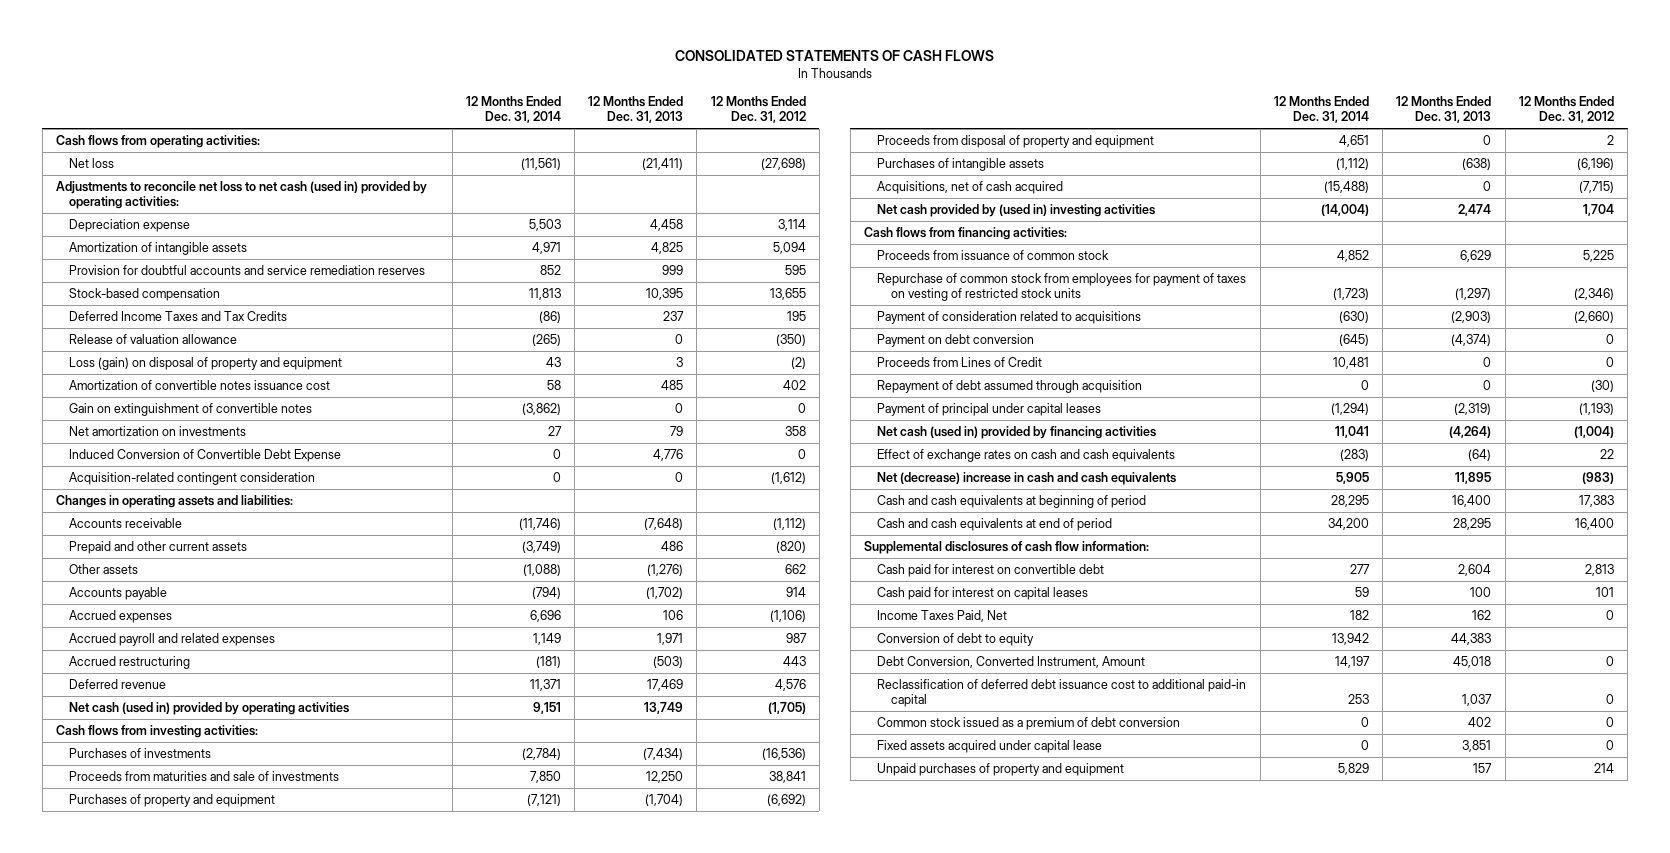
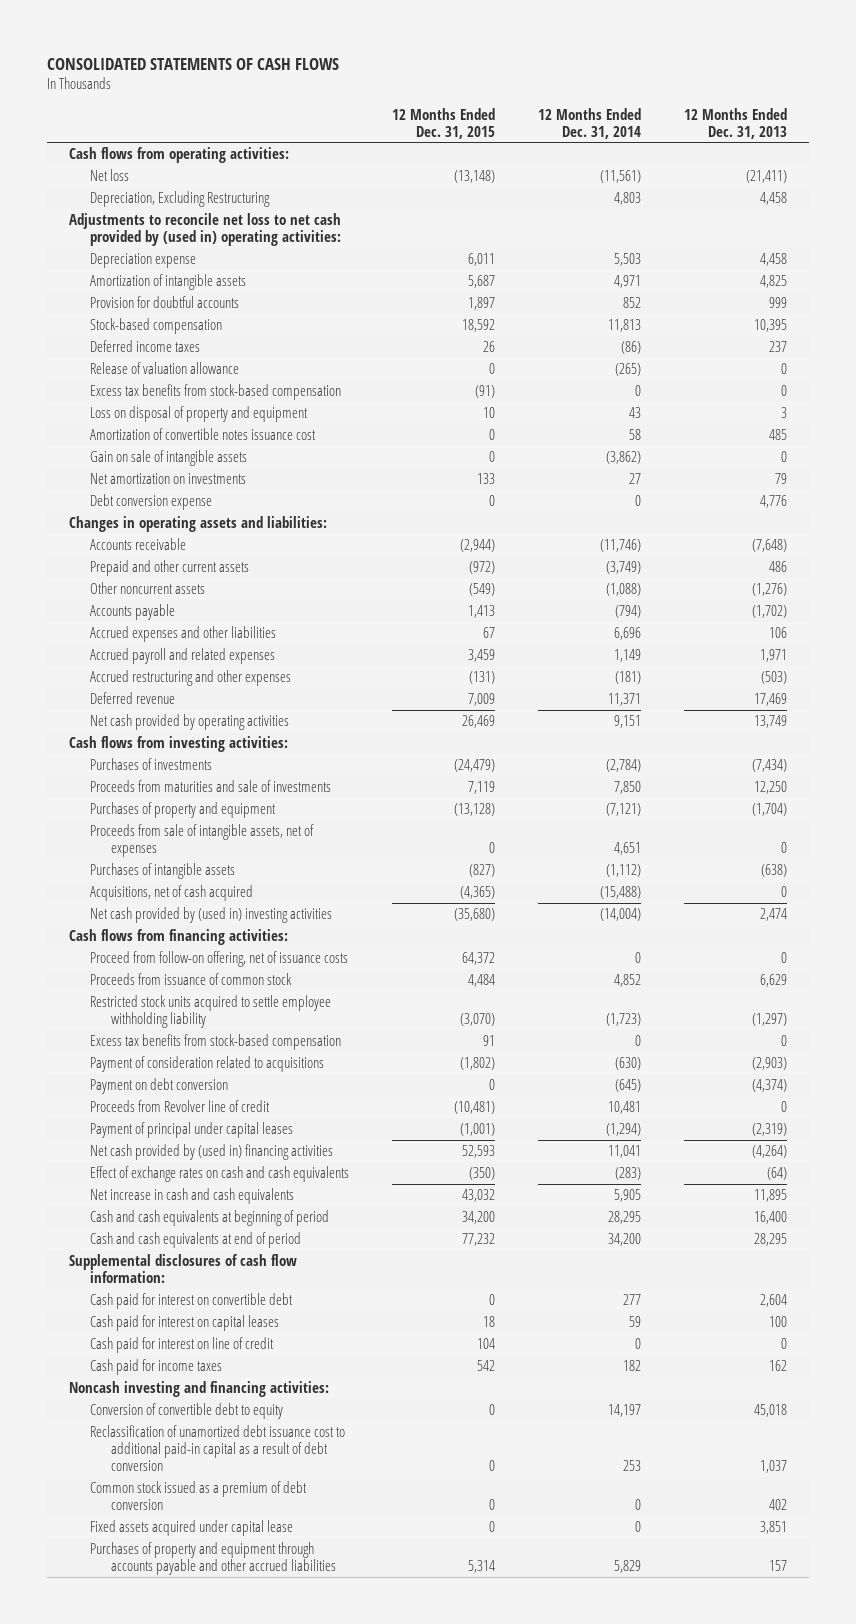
- | 12 Months Ended Dec. 31, 2014 | 12 Months Ended Dec. 31, 2013 | 12 Months Ended Dec. 31, 2012
+ | 12 Months Ended Dec. 31, 2015 | 12 Months Ended Dec. 31, 2014 | 12 Months Ended Dec. 31, 2013
- Adjustments to reconcile net loss to net cash (used in) provided by operating activities:
+ Depreciation, Excluding Restructuring | | 4,803 | 4,458
+ Adjustments to reconcile net loss to net cash provided by (used in) operating activities:
- Provision for doubtful accounts and service remediation reserves | 852 | 999 | 595
+ Provision for doubtful accounts | 1,897 | 852 | 999
- Deferred Income Taxes and Tax Credits | (86) | 237 | 195
+ Deferred income taxes | 26 | (86) | 237
- Loss (gain) on disposal of property and equipment | 43 | 3 | (2)
+ Excess tax benefits from stock-based compensation | (91) | 0 | 0
+ Loss on disposal of property and equipment | 10 | 43 | 3
- Gain on extinguishment of convertible notes | (3,862) | 0 | 0
+ Gain on sale of intangible assets | 0 | (3,862) | 0
- Induced Conversion of Convertible Debt Expense | 0 | 4,776 | 0
- Acquisition-related contingent consideration | 0 | 0 | (1,612)
+ Debt conversion expense | 0 | 0 | 4,776
- Other assets | (1,088) | (1,276) | 662
+ Other noncurrent assets | (549) | (1,088) | (1,276)
- Accrued expenses | 6,696 | 106 | (1,106)
+ Accrued expenses and other liabilities | 67 | 6,696 | 106
- Accrued restructuring | (181) | (503) | 443
+ Accrued restructuring and other expenses | (131) | (181) | (503)
- Net cash (used in) provided by operating activities | 9,151 | 13,749 | (1,705)
+ Net cash provided by operating activities | 26,469 | 9,151 | 13,749
- Proceeds from disposal of property and equipment | 4,651 | 0 | 2
+ Proceeds from sale of intangible assets, net of expenses | 0 | 4,651 | 0
+ Proceed from follow-on offering, net of issuance costs | 64,372 | 0 | 0
- Repurchase of common stock from employees for payment of taxes on vesting of restricted stock units | (1,723) | (1,297) | (2,346)
+ Restricted stock units acquired to settle employee withholding liability | (3,070) | (1,723) | (1,297)
+ Excess tax benefits from stock-based compensation | 91 | 0 | 0
- Proceeds from Lines of Credit | 10,481 | 0 | 0
- Repayment of debt assumed through acquisition | 0 | 0 | (30)
+ Proceeds from Revolver line of credit | (10,481) | 10,481 | 0
- Net cash (used in) provided by financing activities | 11,041 | (4,264) | (1,004)
+ Net cash provided by (used in) financing activities | 52,593 | 11,041 | (4,264)
- Net (decrease) increase in cash and cash equivalents | 5,905 | 11,895 | (983)
+ Net increase in cash and cash equivalents | 43,032 | 5,905 | 11,895
- Income Taxes Paid, Net | 182 | 162 | 0
- Conversion of debt to equity | 13,942 | 44,383 |
- Debt Conversion, Converted Instrument, Amount | 14,197 | 45,018 | 0
- Reclassification of deferred debt issuance cost to additional paid-in capital | 253 | 1,037 | 0
+ Cash paid for interest on line of credit | 104 | 0 | 0
+ Cash paid for income taxes | 542 | 182 | 162
+ Noncash investing and financing activities:
+ Conversion of convertible debt to equity | 0 | 14,197 | 45,018
+ Reclassification of unamortized debt issuance cost to additional paid-in capital as a result of debt conversion | 0 | 253 | 1,037
- Unpaid purchases of property and equipment | 5,829 | 157 | 214
+ Purchases of property and equipment through accounts payable and other accrued liabilities | 5,314 | 5,829 | 157

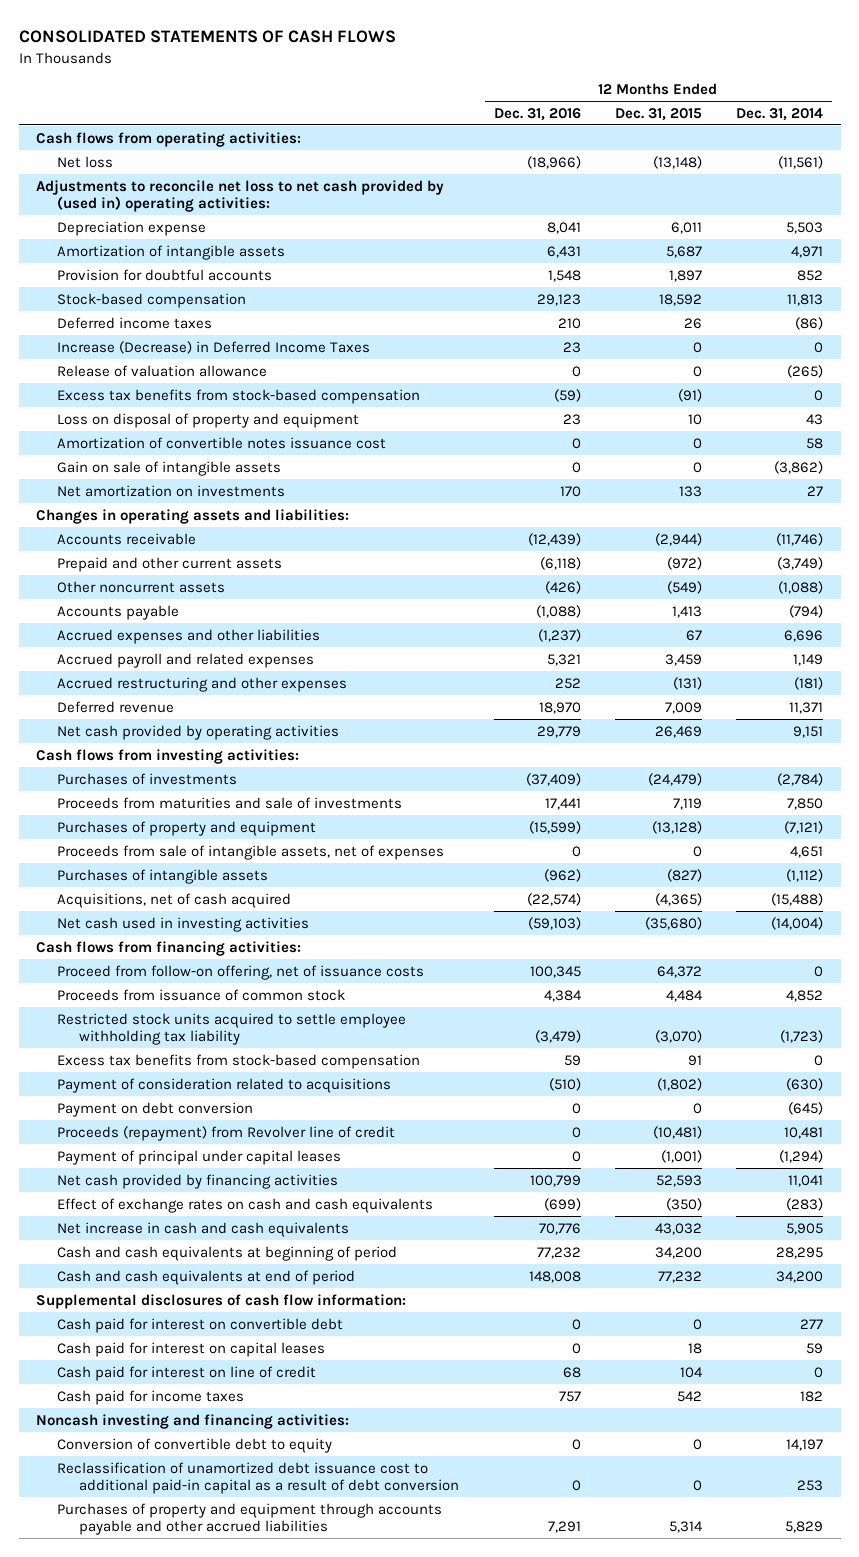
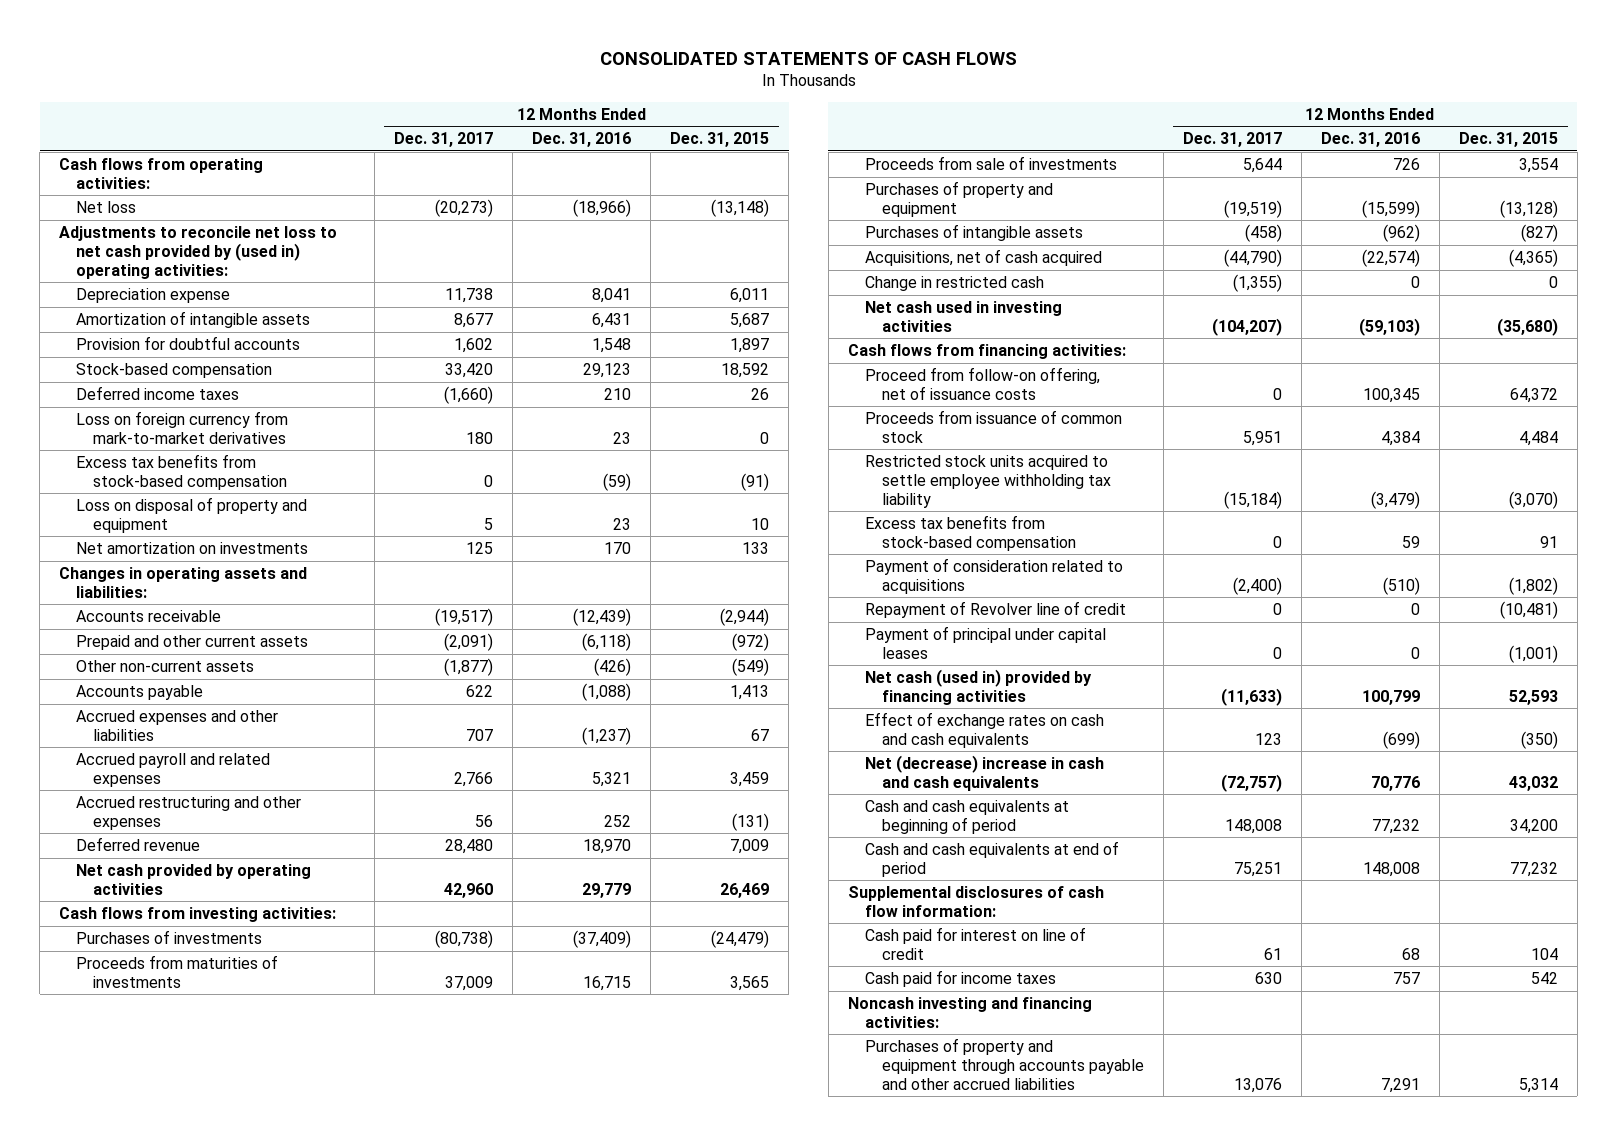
- | 12 Months Ended Dec. 31, 2016 | 12 Months Ended Dec. 31, 2015 | 12 Months Ended Dec. 31, 2014
+ | 12 Months Ended Dec. 31, 2017 | 12 Months Ended Dec. 31, 2016 | 12 Months Ended Dec. 31, 2015
- Increase (Decrease) in Deferred Income Taxes | 23 | 0 | 0
- Release of valuation allowance | 0 | 0 | (265)
+ Loss on foreign currency from mark-to-market derivatives | 180 | 23 | 0
- Amortization of convertible notes issuance cost | 0 | 0 | 58
- Gain on sale of intangible assets | 0 | 0 | (3,862)
- Other noncurrent assets | (426) | (549) | (1,088)
+ Other non-current assets | (1,877) | (426) | (549)
- Proceeds from maturities and sale of investments | 17,441 | 7,119 | 7,850
+ Proceeds from maturities of investments | 37,009 | 16,715 | 3,565
+ Proceeds from sale of investments | 5,644 | 726 | 3,554
- Proceeds from sale of intangible assets, net of expenses | 0 | 0 | 4,651
+ Change in restricted cash | (1,355) | 0 | 0
- Payment on debt conversion | 0 | 0 | (645)
- Proceeds (repayment) from Revolver line of credit | 0 | (10,481) | 10,481
+ Repayment of Revolver line of credit | 0 | 0 | (10,481)
- Net cash provided by financing activities | 100,799 | 52,593 | 11,041
+ Net cash (used in) provided by financing activities | (11,633) | 100,799 | 52,593
- Net increase in cash and cash equivalents | 70,776 | 43,032 | 5,905
+ Net (decrease) increase in cash and cash equivalents | (72,757) | 70,776 | 43,032
- Cash paid for interest on convertible debt | 0 | 0 | 277
- Cash paid for interest on capital leases | 0 | 18 | 59
- Conversion of convertible debt to equity | 0 | 0 | 14,197
- Reclassification of unamortized debt issuance cost to additional paid-in capital as a result of debt conversion | 0 | 0 | 253

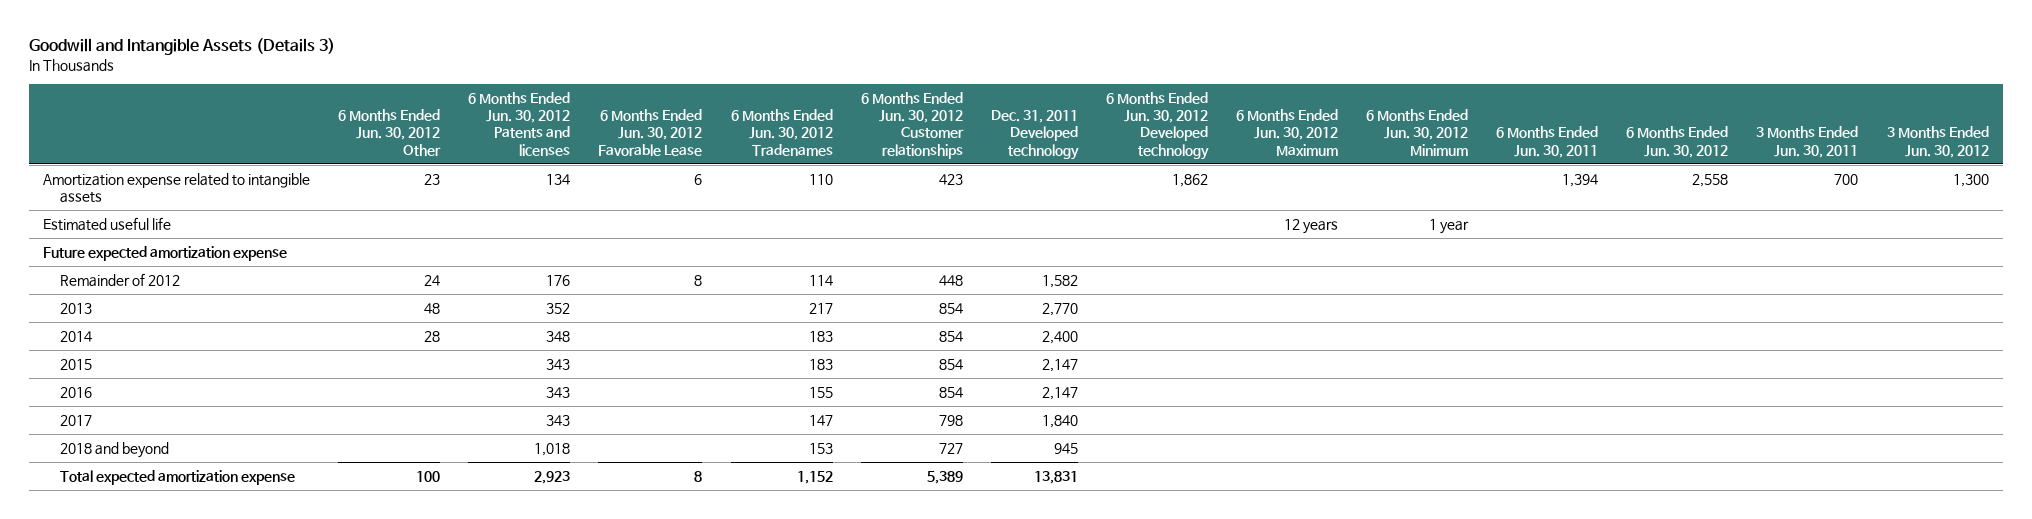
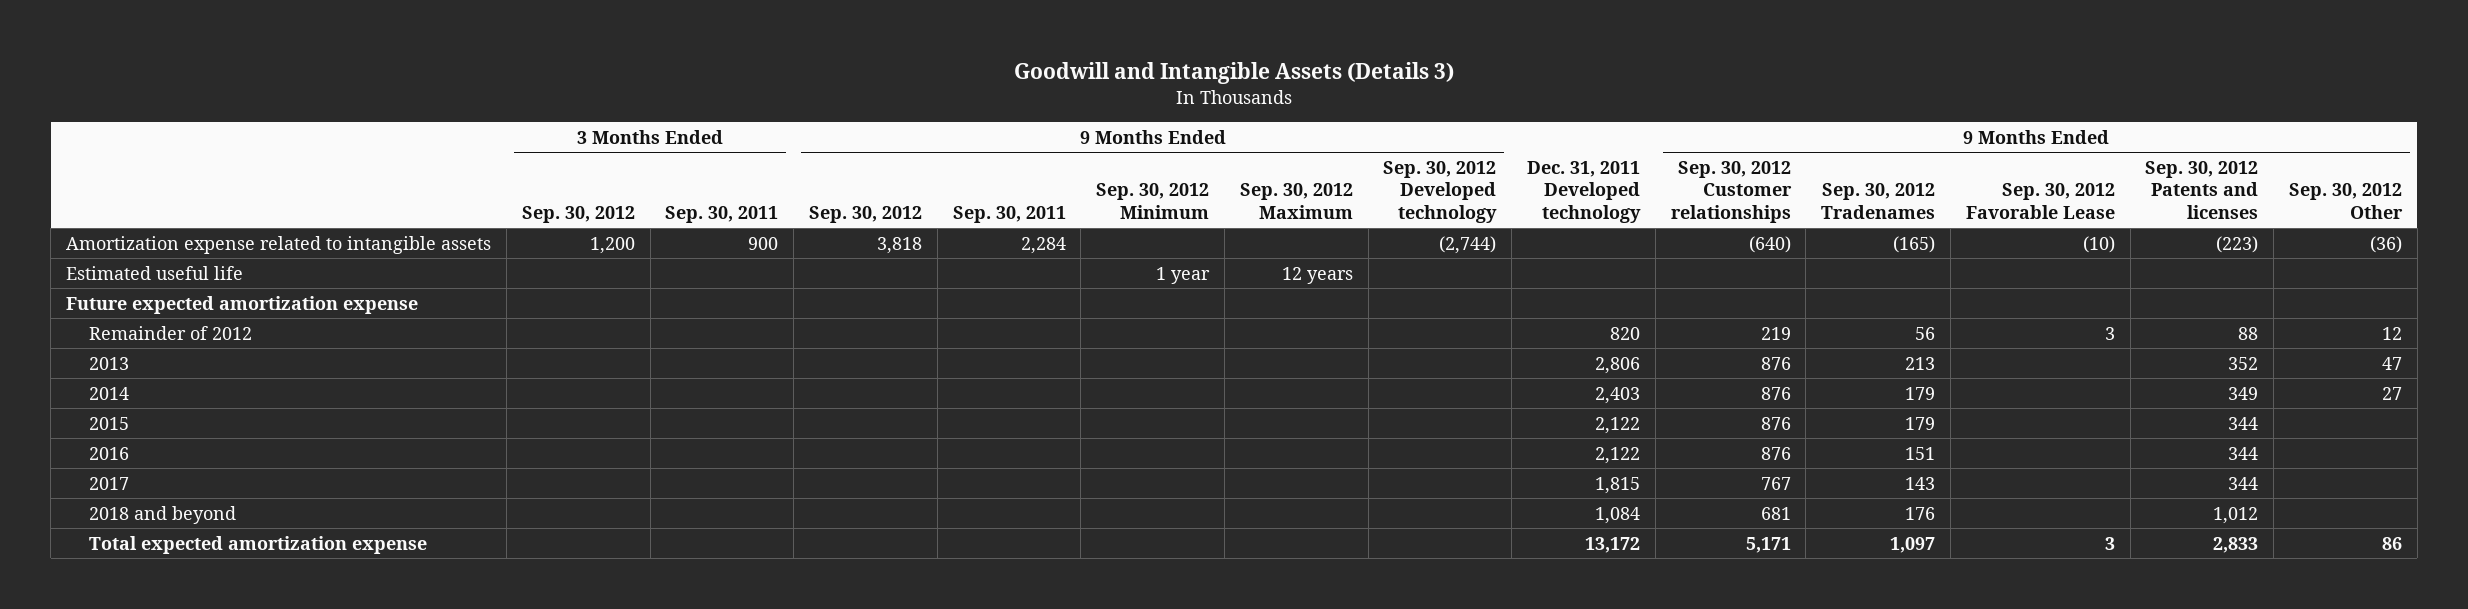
- | 6 Months Ended Jun. 30, 2012 Other | 6 Months Ended Jun. 30, 2012 Patents and licenses | 6 Months Ended Jun. 30, 2012 Favorable Lease | 6 Months Ended Jun. 30, 2012 Tradenames | 6 Months Ended Jun. 30, 2012 Customer relationships | Dec. 31, 2011 Developed technology | 6 Months Ended Jun. 30, 2012 Developed technology | 6 Months Ended Jun. 30, 2012 Maximum | 6 Months Ended Jun. 30, 2012 Minimum | 6 Months Ended Jun. 30, 2011 | 6 Months Ended Jun. 30, 2012 | 3 Months Ended Jun. 30, 2011 | 3 Months Ended Jun. 30, 2012
+ | 3 Months Ended Sep. 30, 2012 | 3 Months Ended Sep. 30, 2011 | 9 Months Ended Sep. 30, 2012 | 9 Months Ended Sep. 30, 2011 | 9 Months Ended Sep. 30, 2012 Minimum | 9 Months Ended Sep. 30, 2012 Maximum | 9 Months Ended Sep. 30, 2012 Developed technology | Dec. 31, 2011 Developed technology | 9 Months Ended Sep. 30, 2012 Customer relationships | 9 Months Ended Sep. 30, 2012 Tradenames | 9 Months Ended Sep. 30, 2012 Favorable Lease | 9 Months Ended Sep. 30, 2012 Patents and licenses | 9 Months Ended Sep. 30, 2012 Other
- Remainder of 2012 | 24 | 176 | 8 | 114 | 448 | 1,582 | | | | | | |
- 2013 | 48 | 352 | | 217 | 854 | 2,770 | | | | | | |
- 2014 | 28 | 348 | | 183 | 854 | 2,400 | | | | | | |
- 2015 | | 343 | | 183 | 854 | 2,147 | | | | | | |
- 2016 | | 343 | | 155 | 854 | 2,147 | | | | | | |
- 2017 | | 343 | | 147 | 798 | 1,840 | | | | | | |
- 2018 and beyond | | 1,018 | | 153 | 727 | 945 | | | | | | |
- Total expected amortization expense | 100 | 2,923 | 8 | 1,152 | 5,389 | 13,831 | | | | | | |
+ Remainder of 2012 | | | | | | | | 820 | 219 | 56 | 3 | 88 | 12
+ 2013 | | | | | | | | 2,806 | 876 | 213 | | 352 | 47
+ 2014 | | | | | | | | 2,403 | 876 | 179 | | 349 | 27
+ 2015 | | | | | | | | 2,122 | 876 | 179 | | 344 |
+ 2016 | | | | | | | | 2,122 | 876 | 151 | | 344 |
+ 2017 | | | | | | | | 1,815 | 767 | 143 | | 344 |
+ 2018 and beyond | | | | | | | | 1,084 | 681 | 176 | | 1,012 |
+ Total expected amortization expense | | | | | | | | 13,172 | 5,171 | 1,097 | 3 | 2,833 | 86

